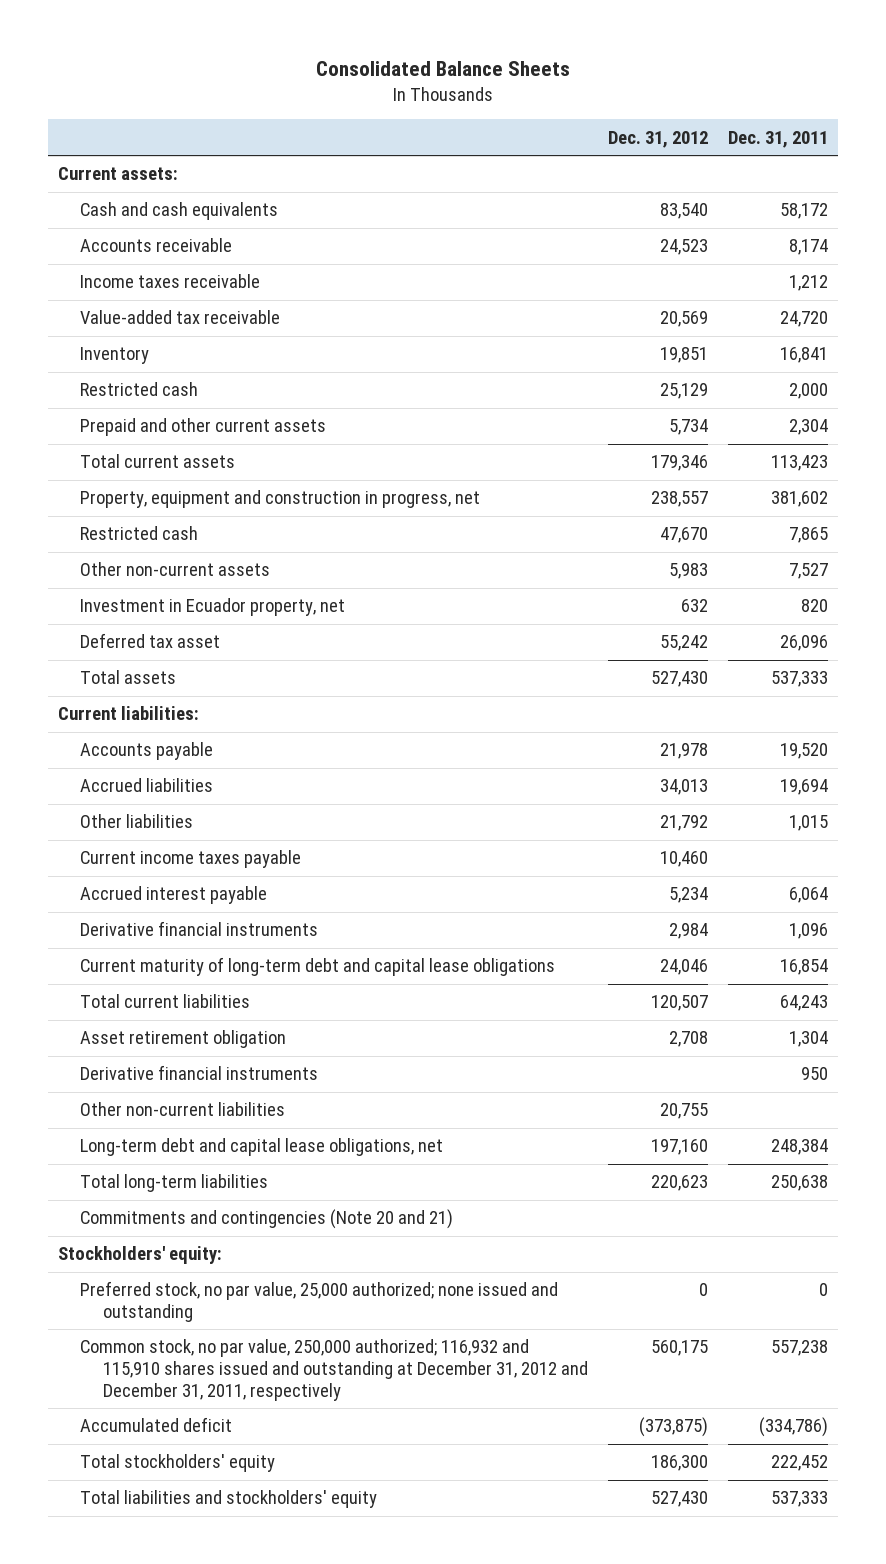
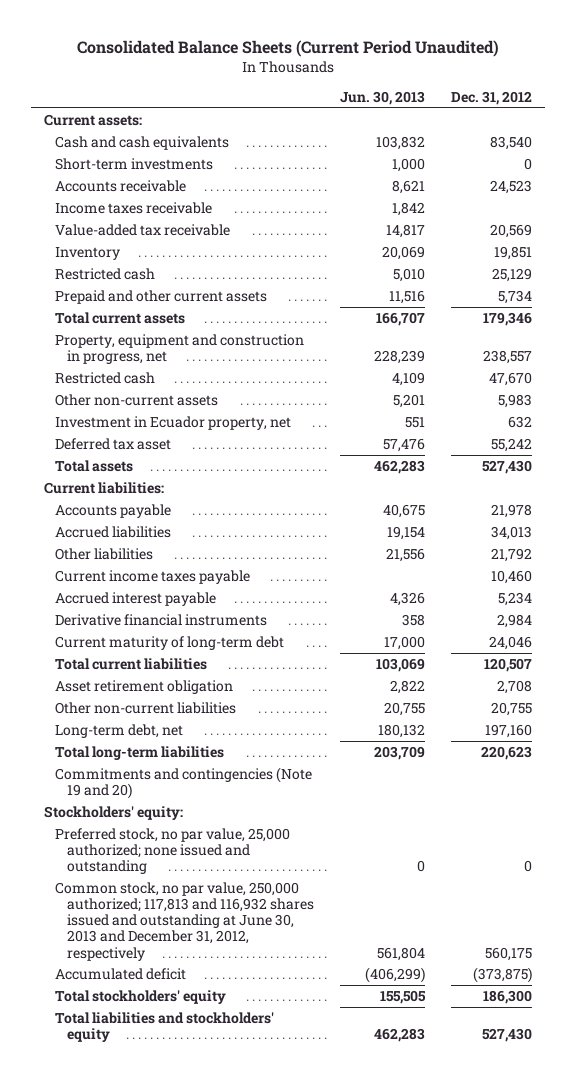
- Consolidated Balance Sheets
+ Consolidated Balance Sheets (Current Period Unaudited)
- | Dec. 31, 2012 | Dec. 31, 2011
+ | Jun. 30, 2013 | Dec. 31, 2012
+ Short-term investments | 1,000 | 0
- Current maturity of long-term debt and capital lease obligations | 24,046 | 16,854
+ Current maturity of long-term debt | 17,000 | 24,046
- Derivative financial instruments | | 950
- Long-term debt and capital lease obligations, net | 197,160 | 248,384
+ Long-term debt, net | 180,132 | 197,160
- Commitments and contingencies (Note 20 and 21)
+ Commitments and contingencies (Note 19 and 20)
- Common stock, no par value, 250,000 authorized; 116,932 and 115,910 shares issued and outstanding at December 31, 2012 and December 31, 2011, respectively | 560,175 | 557,238
+ Common stock, no par value, 250,000 authorized; 117,813 and 116,932 shares issued and outstanding at June 30, 2013 and December 31, 2012, respectively | 561,804 | 560,175

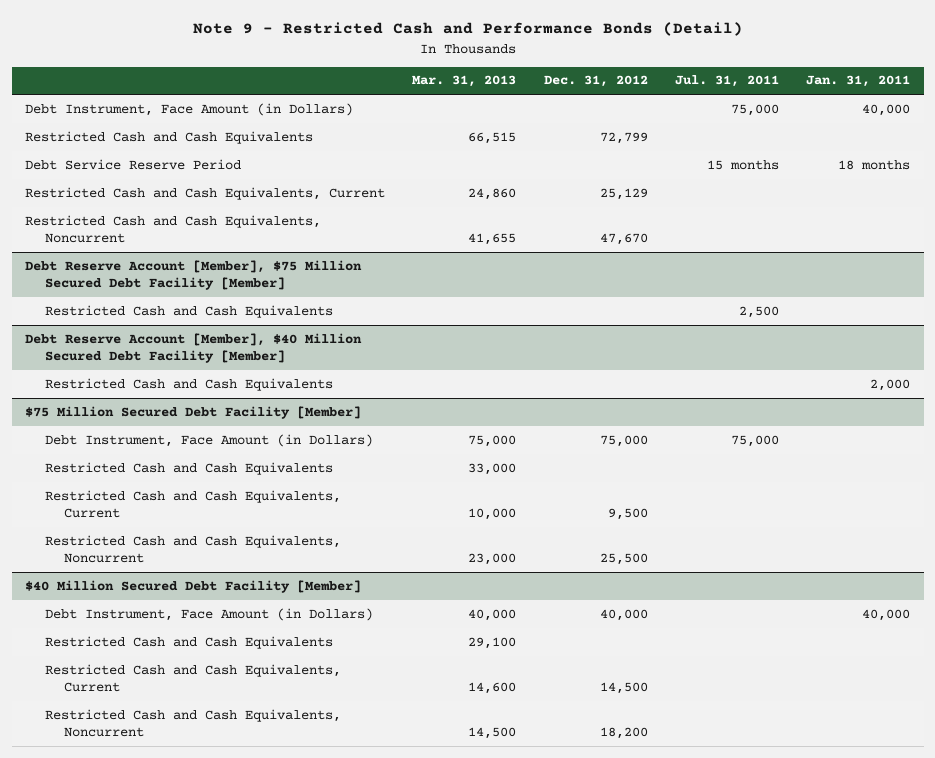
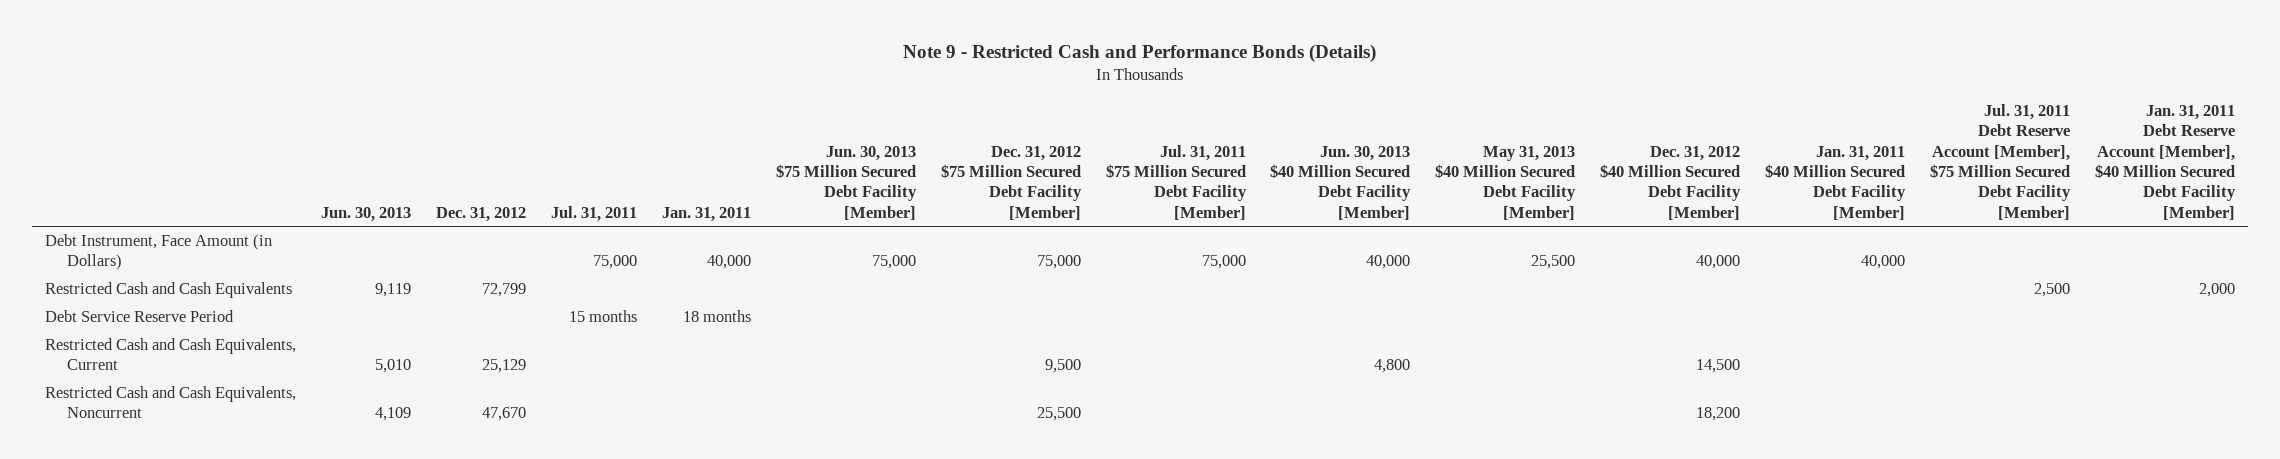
- Note 9 - Restricted Cash and Performance Bonds (Detail)
+ Note 9 - Restricted Cash and Performance Bonds (Details)
- | Mar. 31, 2013 | Dec. 31, 2012 | Jul. 31, 2011 | Jan. 31, 2011
+ | Jun. 30, 2013 | Dec. 31, 2012 | Jul. 31, 2011 | Jan. 31, 2011 | Jun. 30, 2013 $75 Million Secured Debt Facility [Member] | Dec. 31, 2012 $75 Million Secured Debt Facility [Member] | Jul. 31, 2011 $75 Million Secured Debt Facility [Member] | Jun. 30, 2013 $40 Million Secured Debt Facility [Member] | May 31, 2013 $40 Million Secured Debt Facility [Member] | Dec. 31, 2012 $40 Million Secured Debt Facility [Member] | Jan. 31, 2011 $40 Million Secured Debt Facility [Member] | Jul. 31, 2011 Debt Reserve Account [Member], $75 Million Secured Debt Facility [Member] | Jan. 31, 2011 Debt Reserve Account [Member], $40 Million Secured Debt Facility [Member]
- Debt Reserve Account [Member], $75 Million Secured Debt Facility [Member]
- Restricted Cash and Cash Equivalents | | | 2,500 |
- Debt Reserve Account [Member], $40 Million Secured Debt Facility [Member]
- Restricted Cash and Cash Equivalents | | | | 2,000
- $75 Million Secured Debt Facility [Member]
- Debt Instrument, Face Amount (in Dollars) | 75,000 | 75,000 | 75,000 |
- Restricted Cash and Cash Equivalents | 33,000 | | |
- Restricted Cash and Cash Equivalents, Current | 10,000 | 9,500 | |
- Restricted Cash and Cash Equivalents, Noncurrent | 23,000 | 25,500 | |
- $40 Million Secured Debt Facility [Member]
- Debt Instrument, Face Amount (in Dollars) | 40,000 | 40,000 | | 40,000
- Restricted Cash and Cash Equivalents | 29,100 | | |
- Restricted Cash and Cash Equivalents, Current | 14,600 | 14,500 | |
- Restricted Cash and Cash Equivalents, Noncurrent | 14,500 | 18,200 | |

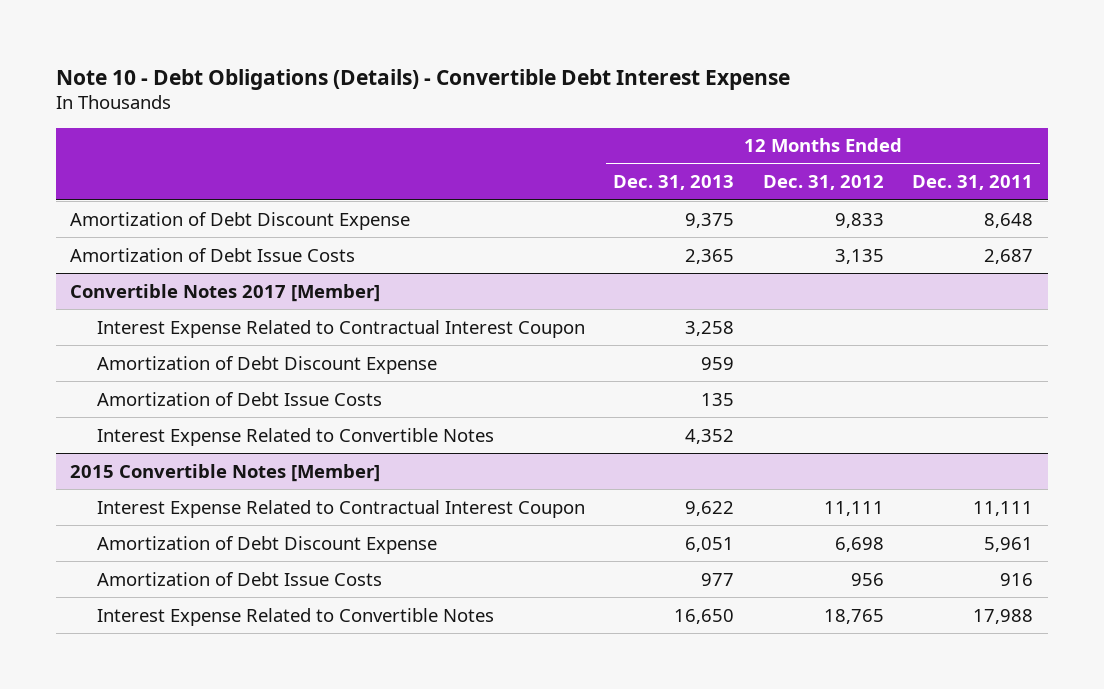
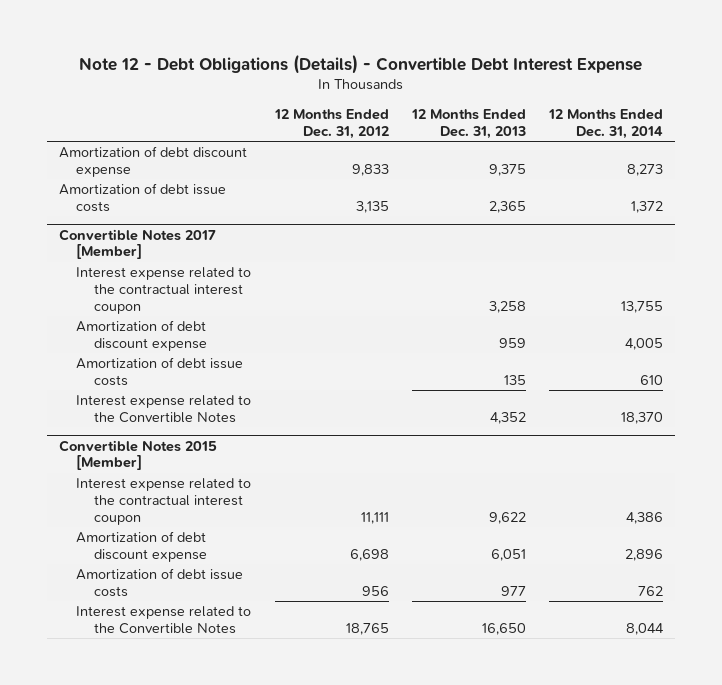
- Note 10 - Debt Obligations (Details) - Convertible Debt Interest Expense
+ Note 12 - Debt Obligations (Details) - Convertible Debt Interest Expense
- | 12 Months Ended Dec. 31, 2013 | 12 Months Ended Dec. 31, 2012 | 12 Months Ended Dec. 31, 2011
+ | 12 Months Ended Dec. 31, 2012 | 12 Months Ended Dec. 31, 2013 | 12 Months Ended Dec. 31, 2014
- Amortization of Debt Discount Expense | 9,375 | 9,833 | 8,648
- Amortization of Debt Issue Costs | 2,365 | 3,135 | 2,687
+ Amortization of debt discount expense | 9,833 | 9,375 | 8,273
+ Amortization of debt issue costs | 3,135 | 2,365 | 1,372
@ Convertible Notes 2017 [Member]
- Interest Expense Related to Contractual Interest Coupon | 3,258 | |
- Amortization of Debt Discount Expense | 959 | |
- Amortization of Debt Issue Costs | 135 | |
- Interest Expense Related to Convertible Notes | 4,352 | |
- 2015 Convertible Notes [Member]
- Interest Expense Related to Contractual Interest Coupon | 9,622 | 11,111 | 11,111
- Amortization of Debt Discount Expense | 6,051 | 6,698 | 5,961
- Amortization of Debt Issue Costs | 977 | 956 | 916
- Interest Expense Related to Convertible Notes | 16,650 | 18,765 | 17,988
@ Convertible Notes 2017 [Member]
+ Interest expense related to the contractual interest coupon | | 3,258 | 13,755
+ Amortization of debt discount expense | | 959 | 4,005
+ Amortization of debt issue costs | | 135 | 610
+ Interest expense related to the Convertible Notes | | 4,352 | 18,370
+ Convertible Notes 2015 [Member]
+ Interest expense related to the contractual interest coupon | 11,111 | 9,622 | 4,386
+ Amortization of debt discount expense | 6,698 | 6,051 | 2,896
+ Amortization of debt issue costs | 956 | 977 | 762
+ Interest expense related to the Convertible Notes | 18,765 | 16,650 | 8,044

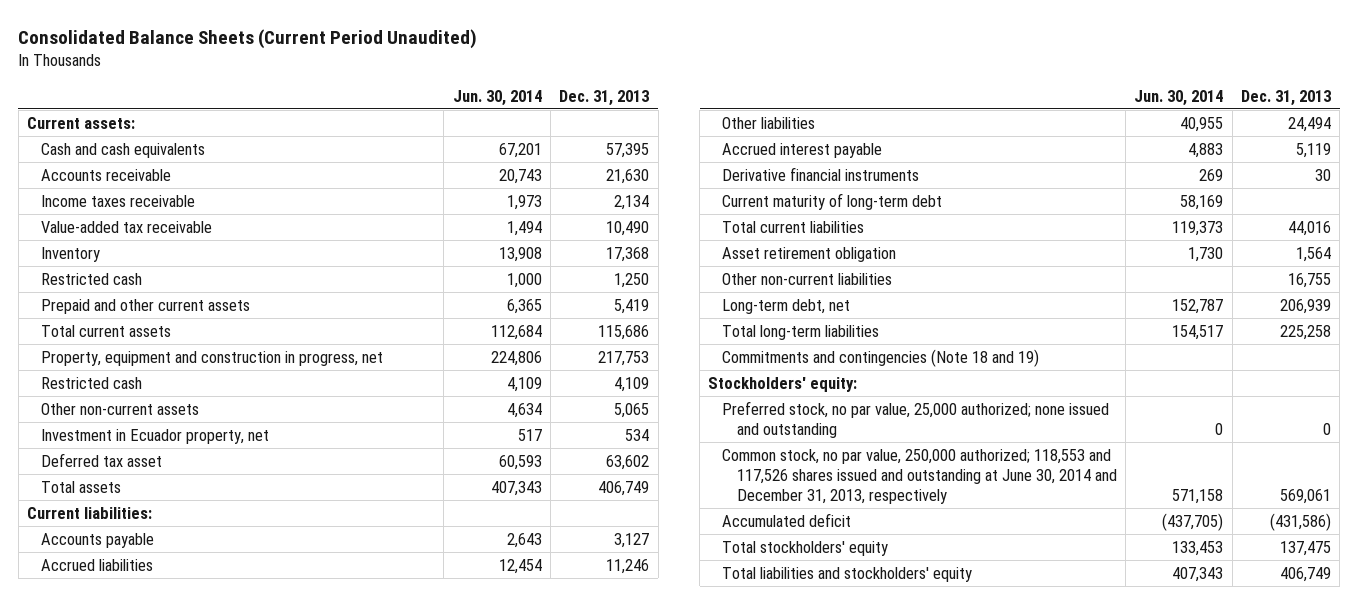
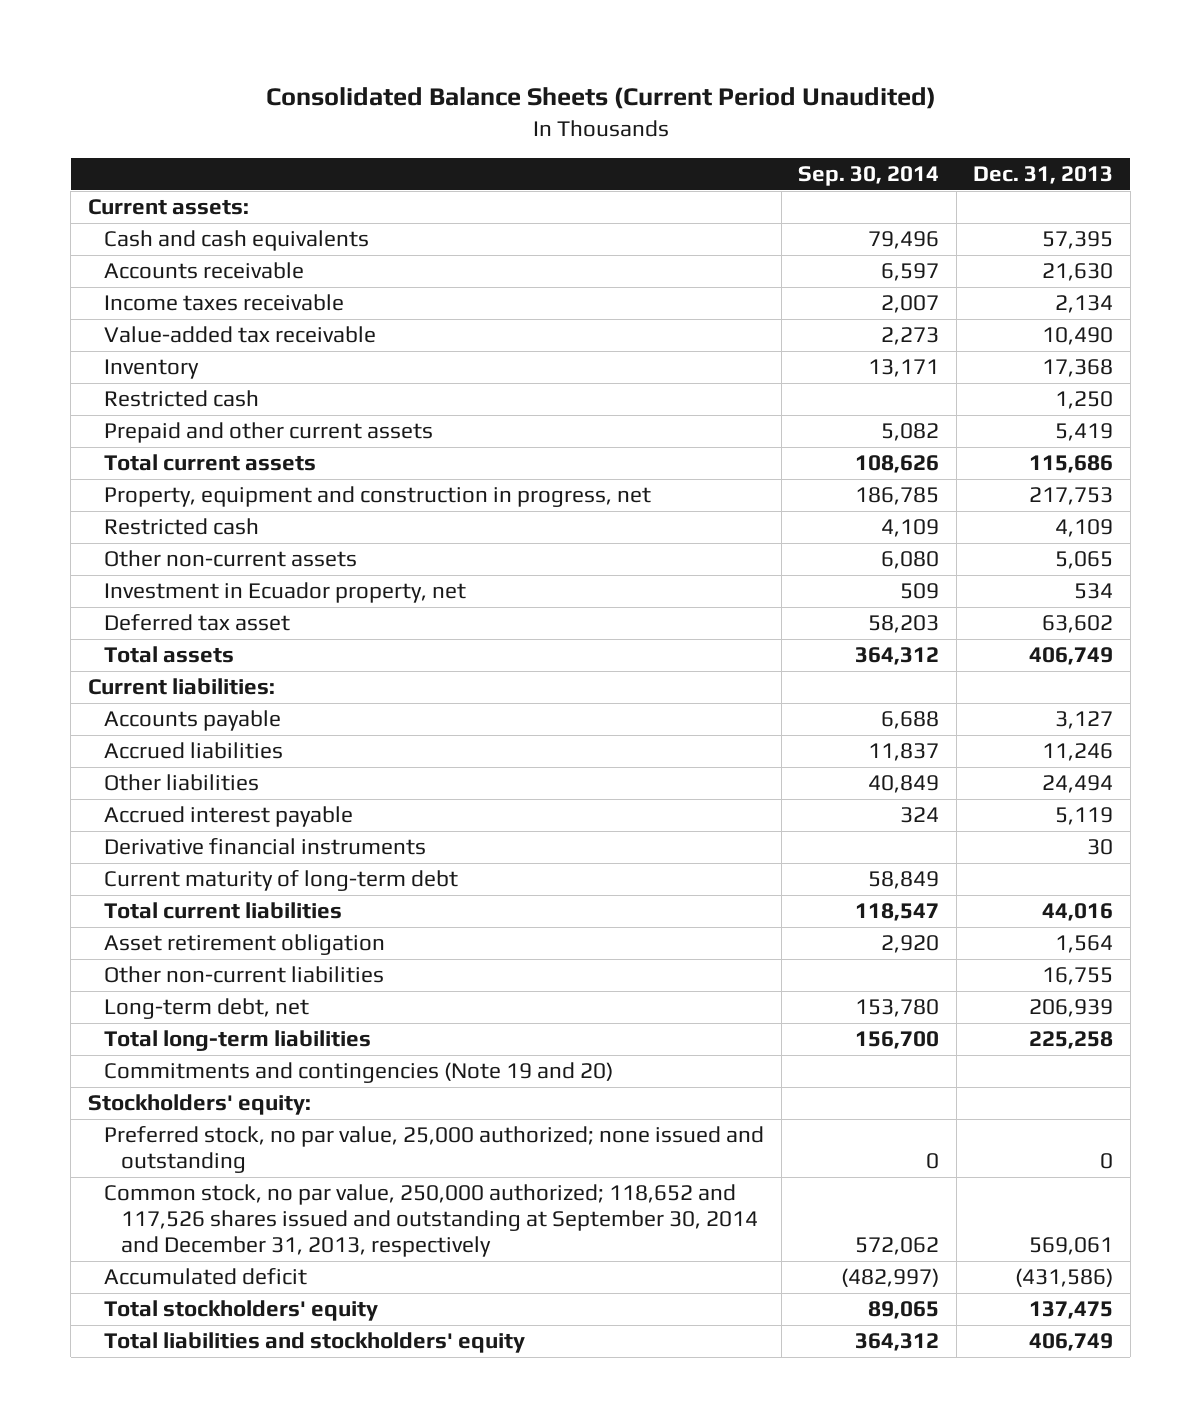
- | Jun. 30, 2014 | Dec. 31, 2013
+ | Sep. 30, 2014 | Dec. 31, 2013
- Commitments and contingencies (Note 18 and 19)
+ Commitments and contingencies (Note 19 and 20)
- Common stock, no par value, 250,000 authorized; 118,553 and 117,526 shares issued and outstanding at June 30, 2014 and December 31, 2013, respectively | 571,158 | 569,061
+ Common stock, no par value, 250,000 authorized; 118,652 and 117,526 shares issued and outstanding at September 30, 2014 and December 31, 2013, respectively | 572,062 | 569,061

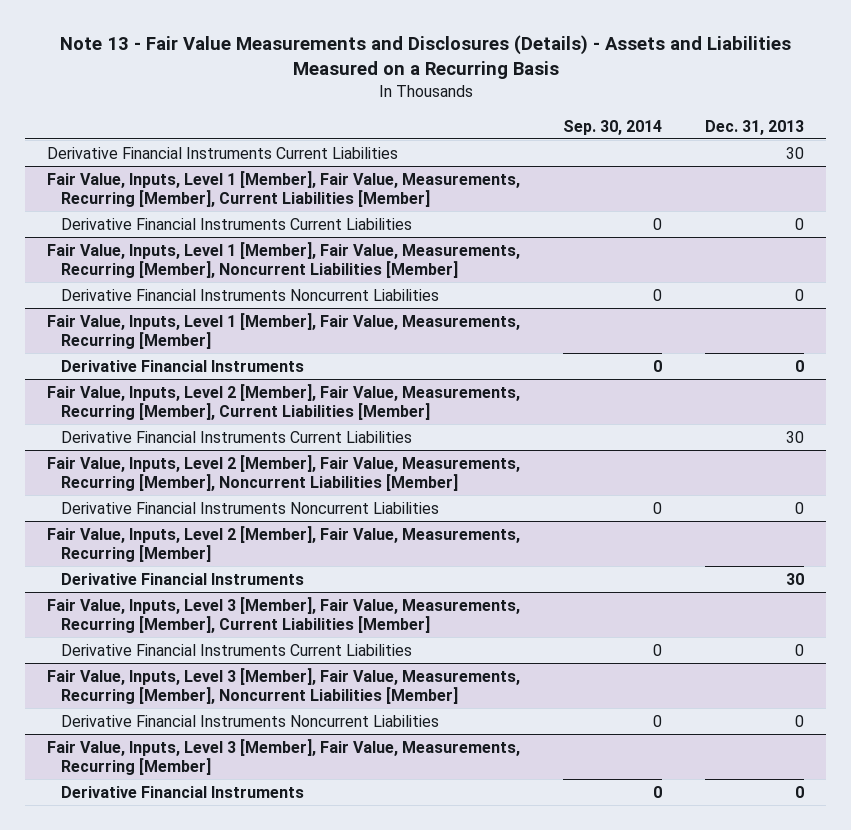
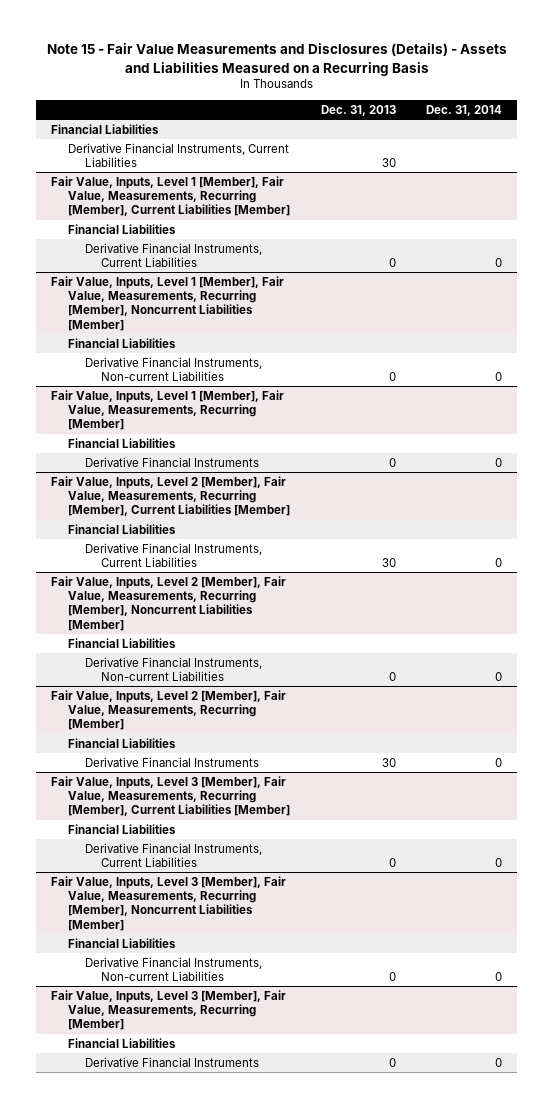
- Note 13 - Fair Value Measurements and Disclosures (Details) - Assets and Liabilities Measured on a Recurring Basis
+ Note 15 - Fair Value Measurements and Disclosures (Details) - Assets and Liabilities Measured on a Recurring Basis
- | Sep. 30, 2014 | Dec. 31, 2013
+ | Dec. 31, 2013 | Dec. 31, 2014
- Derivative Financial Instruments Current Liabilities | | 30
+ Financial Liabilities
+ Derivative Financial Instruments, Current Liabilities | 30 |
@ Fair Value, Inputs, Level 1 [Member], Fair Value, Measurements, Recurring [Member], Current Liabilities [Member]
- Derivative Financial Instruments Current Liabilities | 0 | 0
+ Financial Liabilities
+ Derivative Financial Instruments, Current Liabilities | 0 | 0
@ Fair Value, Inputs, Level 1 [Member], Fair Value, Measurements, Recurring [Member], Noncurrent Liabilities [Member]
- Derivative Financial Instruments Noncurrent Liabilities | 0 | 0
+ Financial Liabilities
+ Derivative Financial Instruments, Non-current Liabilities | 0 | 0
@ Fair Value, Inputs, Level 1 [Member], Fair Value, Measurements, Recurring [Member]
+ Financial Liabilities
@ Fair Value, Inputs, Level 2 [Member], Fair Value, Measurements, Recurring [Member], Current Liabilities [Member]
- Derivative Financial Instruments Current Liabilities | | 30
+ Financial Liabilities
+ Derivative Financial Instruments, Current Liabilities | 30 | 0
@ Fair Value, Inputs, Level 2 [Member], Fair Value, Measurements, Recurring [Member], Noncurrent Liabilities [Member]
- Derivative Financial Instruments Noncurrent Liabilities | 0 | 0
+ Financial Liabilities
+ Derivative Financial Instruments, Non-current Liabilities | 0 | 0
@ Fair Value, Inputs, Level 2 [Member], Fair Value, Measurements, Recurring [Member]
+ Financial Liabilities
@ Fair Value, Inputs, Level 3 [Member], Fair Value, Measurements, Recurring [Member], Current Liabilities [Member]
- Derivative Financial Instruments Current Liabilities | 0 | 0
+ Financial Liabilities
+ Derivative Financial Instruments, Current Liabilities | 0 | 0
@ Fair Value, Inputs, Level 3 [Member], Fair Value, Measurements, Recurring [Member], Noncurrent Liabilities [Member]
- Derivative Financial Instruments Noncurrent Liabilities | 0 | 0
+ Financial Liabilities
+ Derivative Financial Instruments, Non-current Liabilities | 0 | 0
@ Fair Value, Inputs, Level 3 [Member], Fair Value, Measurements, Recurring [Member]
+ Financial Liabilities

